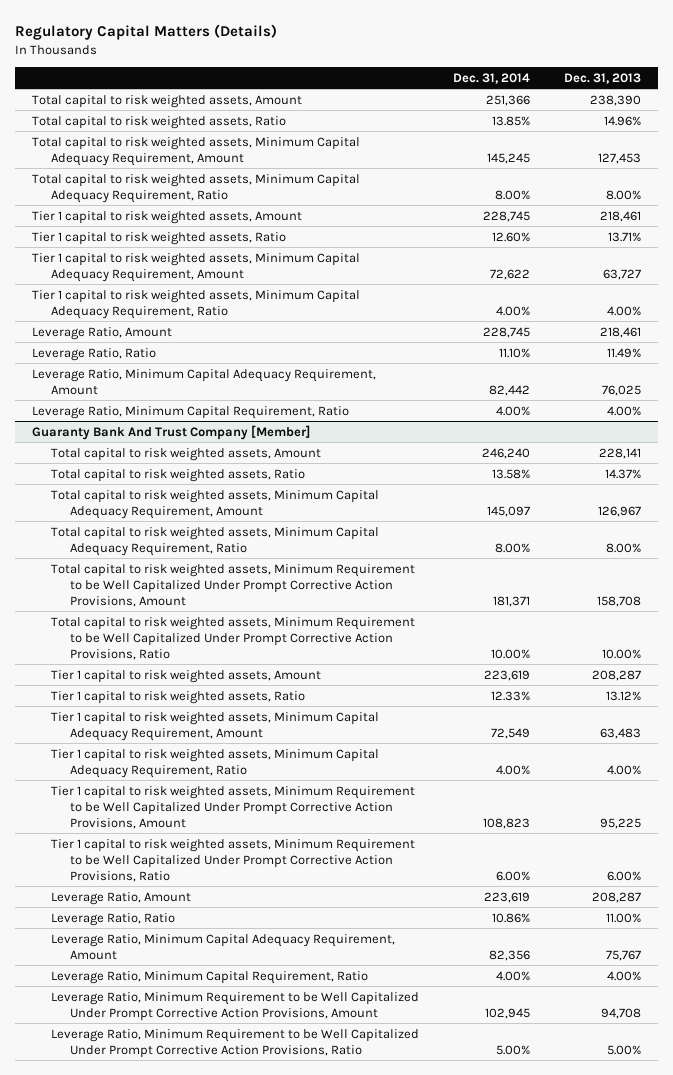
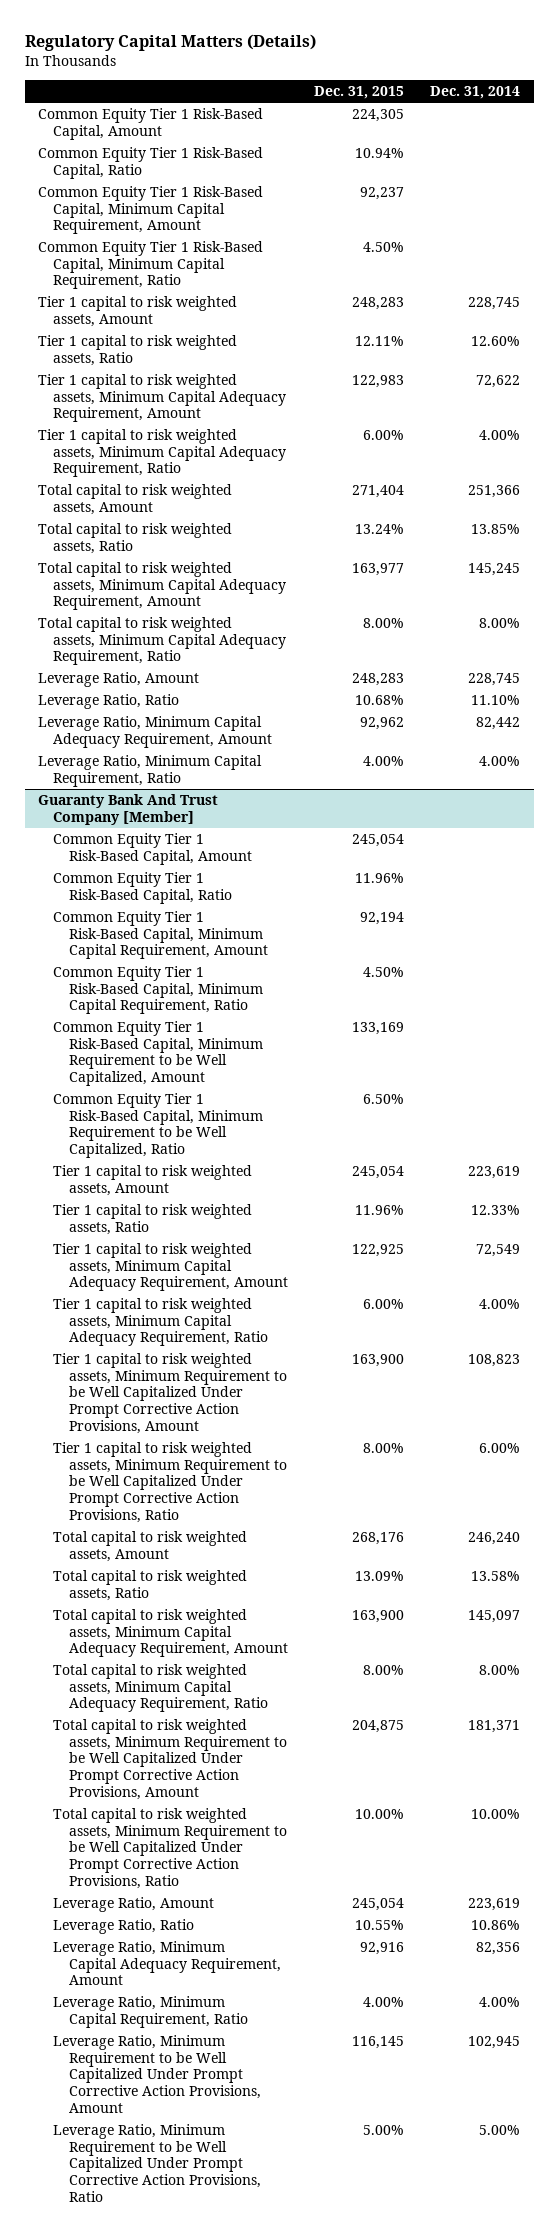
- | Dec. 31, 2014 | Dec. 31, 2013
+ | Dec. 31, 2015 | Dec. 31, 2014
+ Common Equity Tier 1 Risk-Based Capital, Amount | 224,305 |
+ Common Equity Tier 1 Risk-Based Capital, Ratio | 10.94% |
+ Common Equity Tier 1 Risk-Based Capital, Minimum Capital Requirement, Amount | 92,237 |
+ Common Equity Tier 1 Risk-Based Capital, Minimum Capital Requirement, Ratio | 4.50% |
moved down: Total capital to risk weighted assets, Amount | 271,404 | 251,366
moved down: Total capital to risk weighted assets, Ratio | 13.24% | 13.85%
moved down: Total capital to risk weighted assets, Minimum Capital Adequacy Requirement, Amount | 163,977 | 145,245
moved down: Total capital to risk weighted assets, Minimum Capital Adequacy Requirement, Ratio | 8.00% | 8.00%
@ Guaranty Bank And Trust Company [Member]
+ Common Equity Tier 1 Risk-Based Capital, Amount | 245,054 |
+ Common Equity Tier 1 Risk-Based Capital, Ratio | 11.96% |
+ Common Equity Tier 1 Risk-Based Capital, Minimum Capital Requirement, Amount | 92,194 |
+ Common Equity Tier 1 Risk-Based Capital, Minimum Capital Requirement, Ratio | 4.50% |
+ Common Equity Tier 1 Risk-Based Capital, Minimum Requirement to be Well Capitalized, Amount | 133,169 |
+ Common Equity Tier 1 Risk-Based Capital, Minimum Requirement to be Well Capitalized, Ratio | 6.50% |
moved down: Total capital to risk weighted assets, Amount | 268,176 | 246,240
moved down: Total capital to risk weighted assets, Ratio | 13.09% | 13.58%
moved down: Total capital to risk weighted assets, Minimum Capital Adequacy Requirement, Amount | 163,900 | 145,097
moved down: Total capital to risk weighted assets, Minimum Capital Adequacy Requirement, Ratio | 8.00% | 8.00%
moved down: Total capital to risk weighted assets, Minimum Requirement to be Well Capitalized Under Prompt Corrective Action Provisions, Amount | 204,875 | 181,371
moved down: Total capital to risk weighted assets, Minimum Requirement to be Well Capitalized Under Prompt Corrective Action Provisions, Ratio | 10.00% | 10.00%

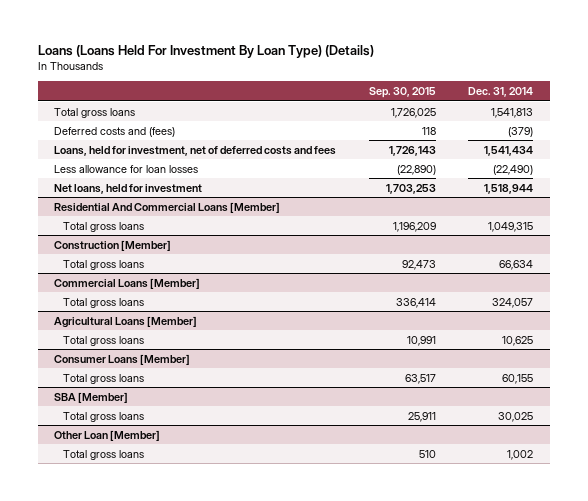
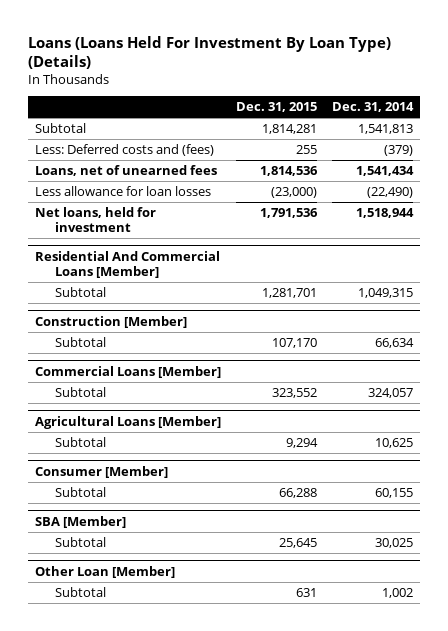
- | Sep. 30, 2015 | Dec. 31, 2014
+ | Dec. 31, 2015 | Dec. 31, 2014
- Total gross loans | 1,726,025 | 1,541,813
- Deferred costs and (fees) | 118 | (379)
- Loans, held for investment, net of deferred costs and fees | 1,726,143 | 1,541,434
+ Subtotal | 1,814,281 | 1,541,813
+ Less: Deferred costs and (fees) | 255 | (379)
+ Loans, net of unearned fees | 1,814,536 | 1,541,434
@ Residential And Commercial Loans [Member]
- Total gross loans | 1,196,209 | 1,049,315
+ Subtotal | 1,281,701 | 1,049,315
@ Construction [Member]
- Total gross loans | 92,473 | 66,634
+ Subtotal | 107,170 | 66,634
@ Commercial Loans [Member]
- Total gross loans | 336,414 | 324,057
+ Subtotal | 323,552 | 324,057
@ Agricultural Loans [Member]
- Total gross loans | 10,991 | 10,625
- Consumer Loans [Member]
- Total gross loans | 63,517 | 60,155
@ Agricultural Loans [Member]
+ Subtotal | 9,294 | 10,625
+ Consumer [Member]
+ Subtotal | 66,288 | 60,155
@ SBA [Member]
- Total gross loans | 25,911 | 30,025
+ Subtotal | 25,645 | 30,025
@ Other Loan [Member]
- Total gross loans | 510 | 1,002
+ Subtotal | 631 | 1,002

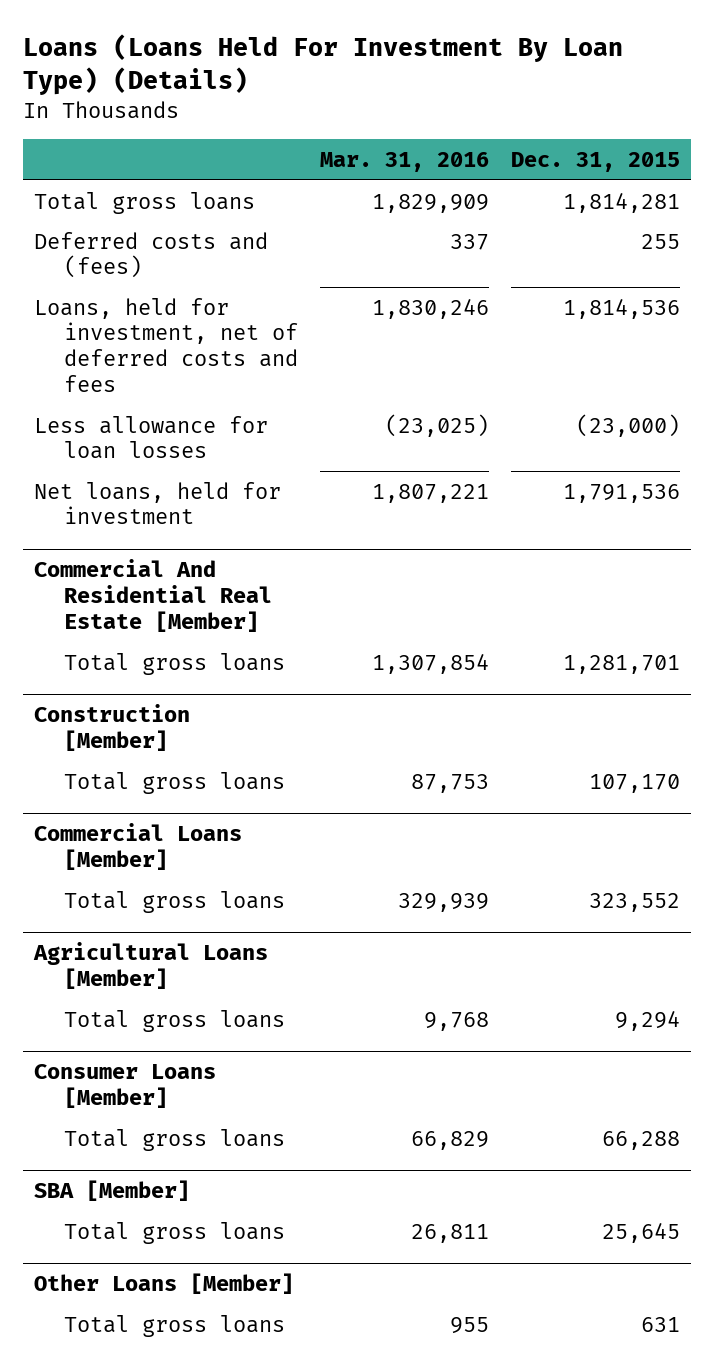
- | Dec. 31, 2015 | Dec. 31, 2014
+ | Mar. 31, 2016 | Dec. 31, 2015
- Subtotal | 1,814,281 | 1,541,813
- Less: Deferred costs and (fees) | 255 | (379)
- Loans, net of unearned fees | 1,814,536 | 1,541,434
+ Total gross loans | 1,829,909 | 1,814,281
+ Deferred costs and (fees) | 337 | 255
+ Loans, held for investment, net of deferred costs and fees | 1,830,246 | 1,814,536
- Residential And Commercial Loans [Member]
- Subtotal | 1,281,701 | 1,049,315
+ Commercial And Residential Real Estate [Member]
+ Total gross loans | 1,307,854 | 1,281,701
@ Construction [Member]
- Subtotal | 107,170 | 66,634
+ Total gross loans | 87,753 | 107,170
@ Commercial Loans [Member]
- Subtotal | 323,552 | 324,057
+ Total gross loans | 329,939 | 323,552
@ Agricultural Loans [Member]
- Subtotal | 9,294 | 10,625
- Consumer [Member]
- Subtotal | 66,288 | 60,155
@ Agricultural Loans [Member]
+ Total gross loans | 9,768 | 9,294
+ Consumer Loans [Member]
+ Total gross loans | 66,829 | 66,288
@ SBA [Member]
- Subtotal | 25,645 | 30,025
- Other Loan [Member]
- Subtotal | 631 | 1,002
@ SBA [Member]
+ Total gross loans | 26,811 | 25,645
+ Other Loans [Member]
+ Total gross loans | 955 | 631

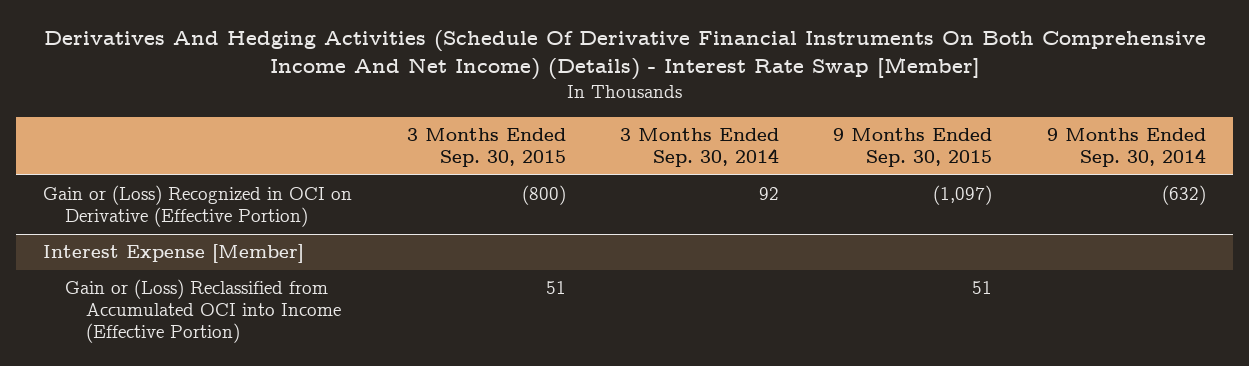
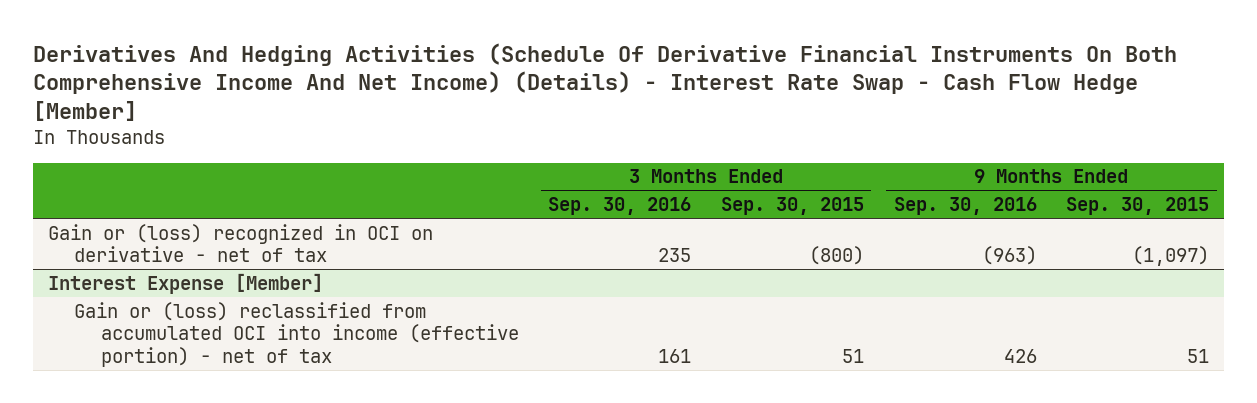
- Derivatives And Hedging Activities (Schedule Of Derivative Financial Instruments On Both Comprehensive Income And Net Income) (Details) - Interest Rate Swap [Member]
+ Derivatives And Hedging Activities (Schedule Of Derivative Financial Instruments On Both Comprehensive Income And Net Income) (Details) - Interest Rate Swap - Cash Flow Hedge [Member]
- | 3 Months Ended Sep. 30, 2015 | 3 Months Ended Sep. 30, 2014 | 9 Months Ended Sep. 30, 2015 | 9 Months Ended Sep. 30, 2014
+ | 3 Months Ended Sep. 30, 2016 | 3 Months Ended Sep. 30, 2015 | 9 Months Ended Sep. 30, 2016 | 9 Months Ended Sep. 30, 2015
- Gain or (Loss) Recognized in OCI on Derivative (Effective Portion) | (800) | 92 | (1,097) | (632)
+ Gain or (loss) recognized in OCI on derivative - net of tax | 235 | (800) | (963) | (1,097)
@ Interest Expense [Member]
- Gain or (Loss) Reclassified from Accumulated OCI into Income (Effective Portion) | 51 | | 51 |
+ Gain or (loss) reclassified from accumulated OCI into income (effective portion) - net of tax | 161 | 51 | 426 | 51

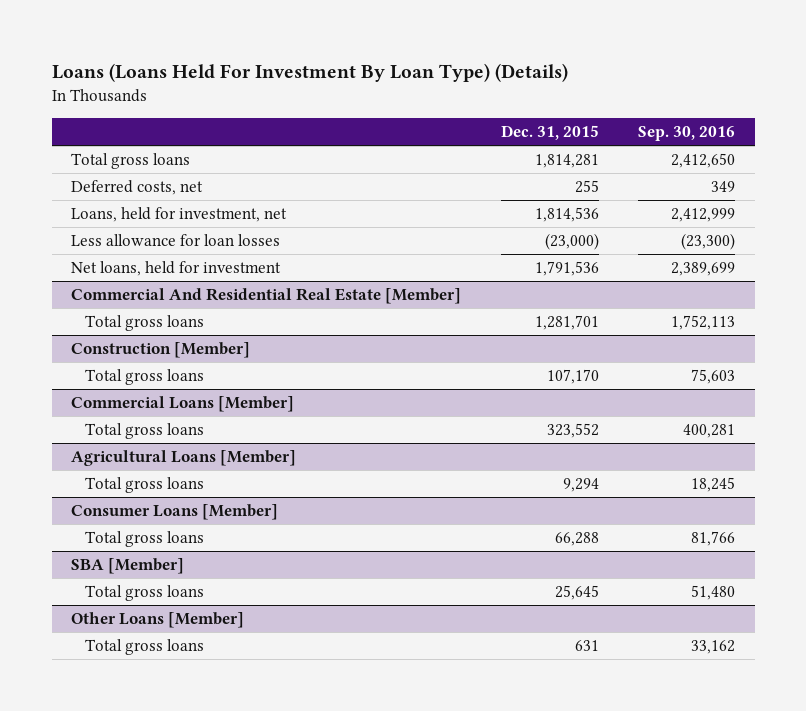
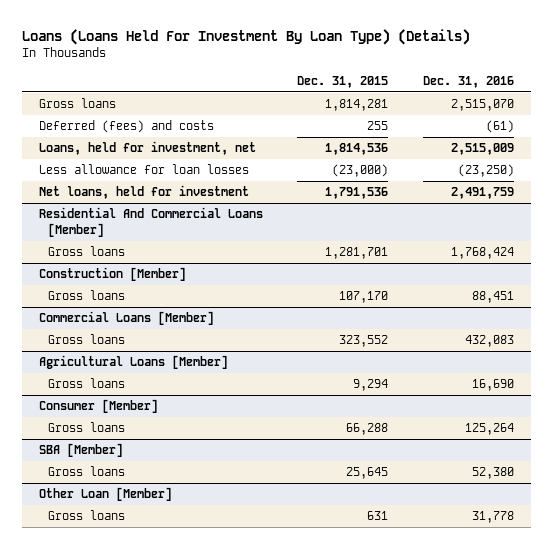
- | Dec. 31, 2015 | Sep. 30, 2016
+ | Dec. 31, 2015 | Dec. 31, 2016
- Total gross loans | 1,814,281 | 2,412,650
- Deferred costs, net | 255 | 349
+ Gross loans | 1,814,281 | 2,515,070
+ Deferred (fees) and costs | 255 | (61)
- Commercial And Residential Real Estate [Member]
- Total gross loans | 1,281,701 | 1,752,113
+ Residential And Commercial Loans [Member]
+ Gross loans | 1,281,701 | 1,768,424
@ Construction [Member]
- Total gross loans | 107,170 | 75,603
+ Gross loans | 107,170 | 88,451
@ Commercial Loans [Member]
- Total gross loans | 323,552 | 400,281
+ Gross loans | 323,552 | 432,083
@ Agricultural Loans [Member]
- Total gross loans | 9,294 | 18,245
- Consumer Loans [Member]
- Total gross loans | 66,288 | 81,766
@ Agricultural Loans [Member]
+ Gross loans | 9,294 | 16,690
+ Consumer [Member]
+ Gross loans | 66,288 | 125,264
@ SBA [Member]
- Total gross loans | 25,645 | 51,480
- Other Loans [Member]
- Total gross loans | 631 | 33,162
@ SBA [Member]
+ Gross loans | 25,645 | 52,380
+ Other Loan [Member]
+ Gross loans | 631 | 31,778

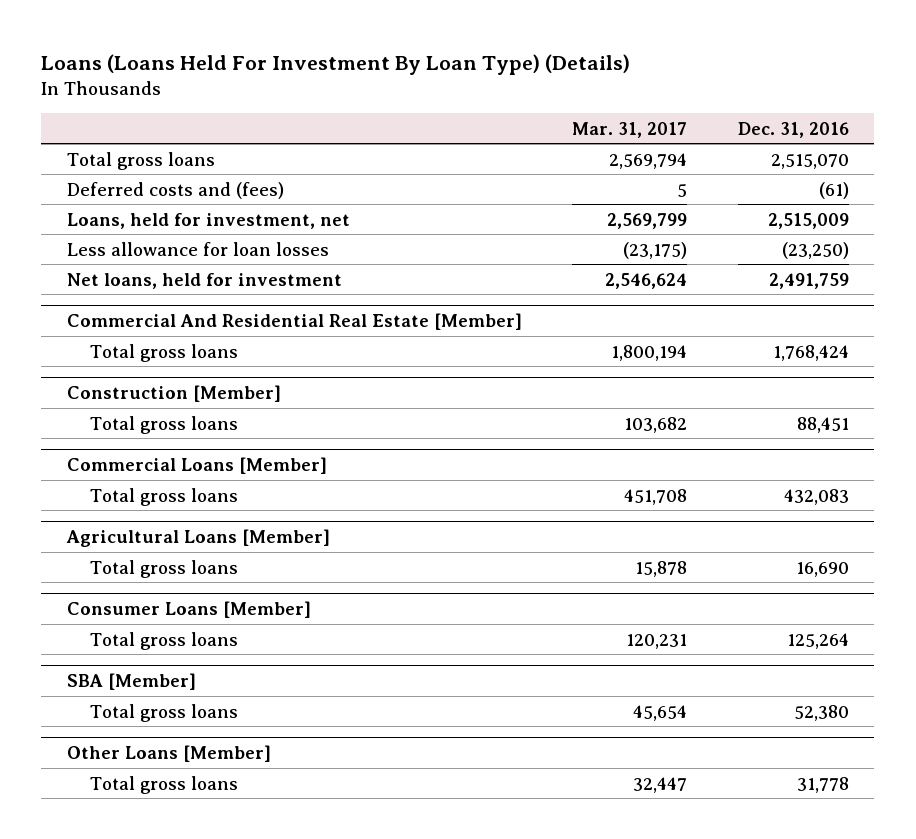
- | Dec. 31, 2015 | Dec. 31, 2016
+ | Mar. 31, 2017 | Dec. 31, 2016
- Gross loans | 1,814,281 | 2,515,070
- Deferred (fees) and costs | 255 | (61)
+ Total gross loans | 2,569,794 | 2,515,070
+ Deferred costs and (fees) | 5 | (61)
- Residential And Commercial Loans [Member]
- Gross loans | 1,281,701 | 1,768,424
+ Commercial And Residential Real Estate [Member]
+ Total gross loans | 1,800,194 | 1,768,424
@ Construction [Member]
- Gross loans | 107,170 | 88,451
+ Total gross loans | 103,682 | 88,451
@ Commercial Loans [Member]
- Gross loans | 323,552 | 432,083
+ Total gross loans | 451,708 | 432,083
@ Agricultural Loans [Member]
- Gross loans | 9,294 | 16,690
- Consumer [Member]
- Gross loans | 66,288 | 125,264
@ Agricultural Loans [Member]
+ Total gross loans | 15,878 | 16,690
+ Consumer Loans [Member]
+ Total gross loans | 120,231 | 125,264
@ SBA [Member]
- Gross loans | 25,645 | 52,380
- Other Loan [Member]
- Gross loans | 631 | 31,778
@ SBA [Member]
+ Total gross loans | 45,654 | 52,380
+ Other Loans [Member]
+ Total gross loans | 32,447 | 31,778

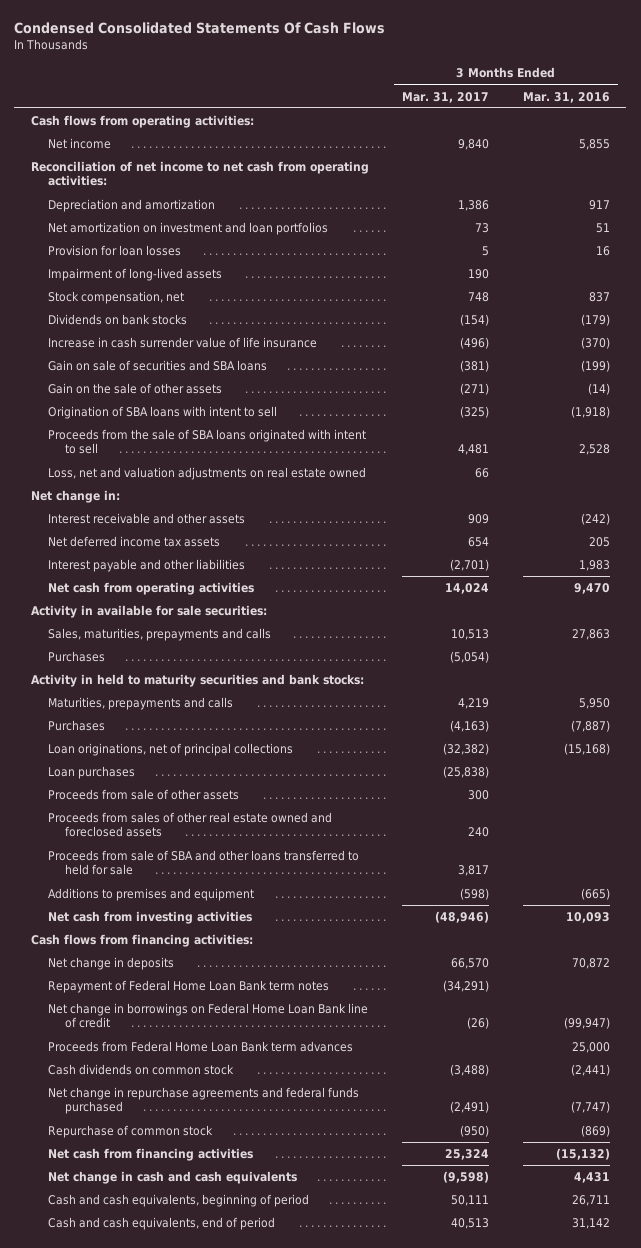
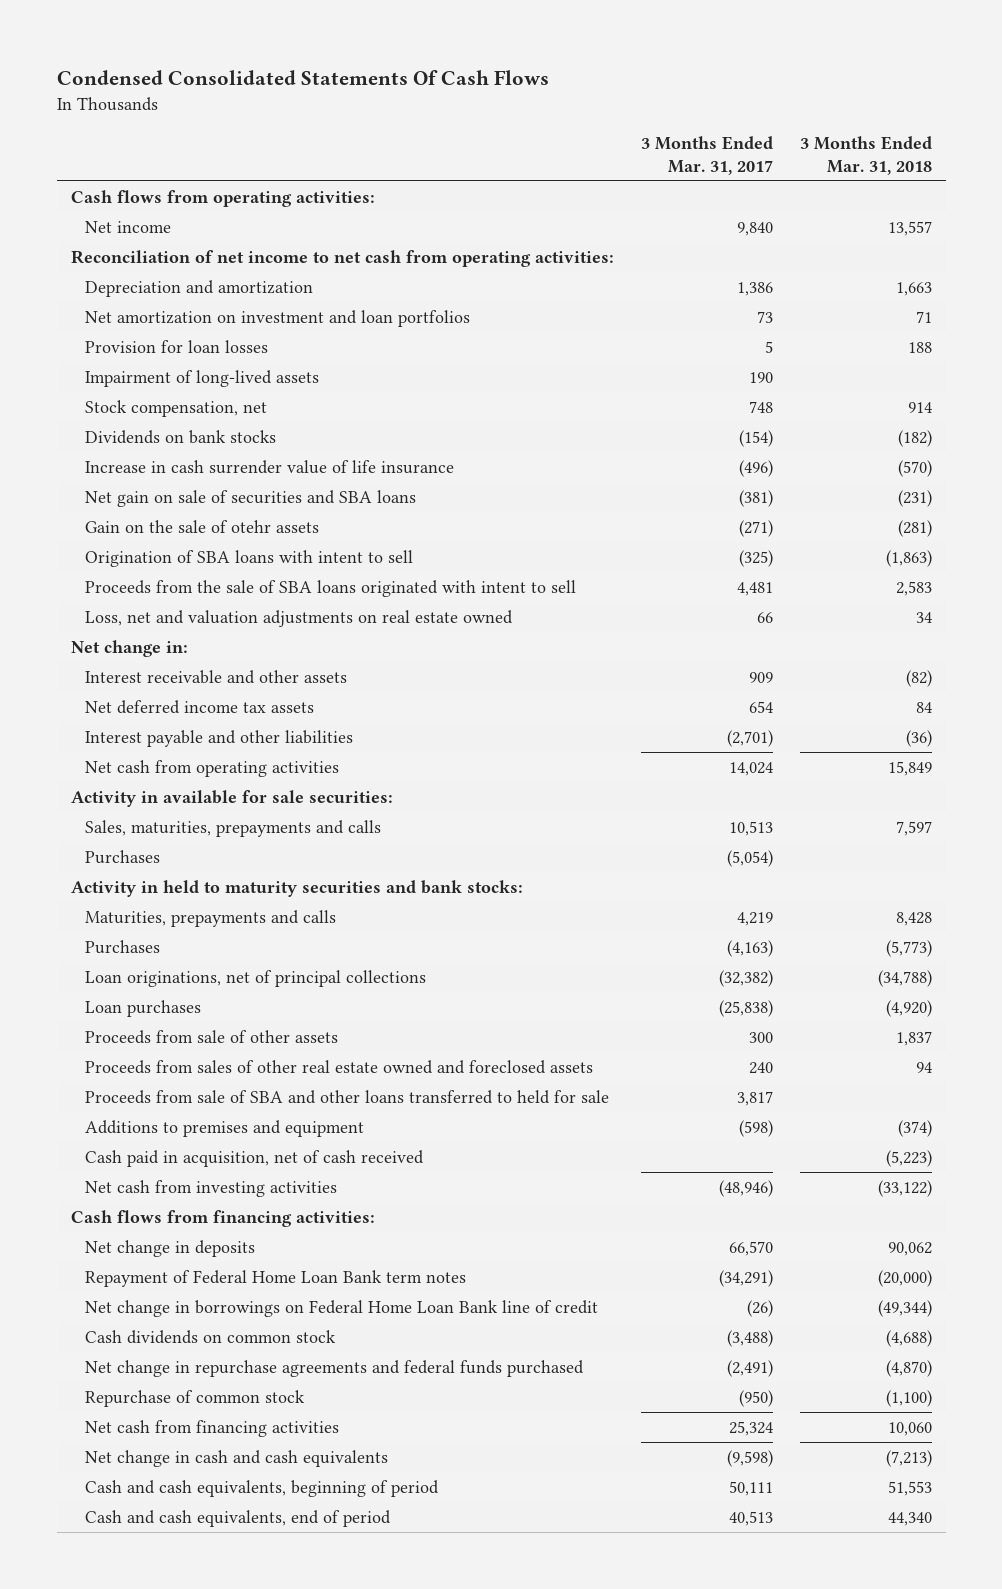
- | 3 Months Ended Mar. 31, 2017 | 3 Months Ended Mar. 31, 2016
+ | 3 Months Ended Mar. 31, 2017 | 3 Months Ended Mar. 31, 2018
- Gain on sale of securities and SBA loans | (381) | (199)
- Gain on the sale of other assets | (271) | (14)
+ Net gain on sale of securities and SBA loans | (381) | (231)
+ Gain on the sale of otehr assets | (271) | (281)
+ Cash paid in acquisition, net of cash received | | (5,223)
- Proceeds from Federal Home Loan Bank term advances | | 25,000

